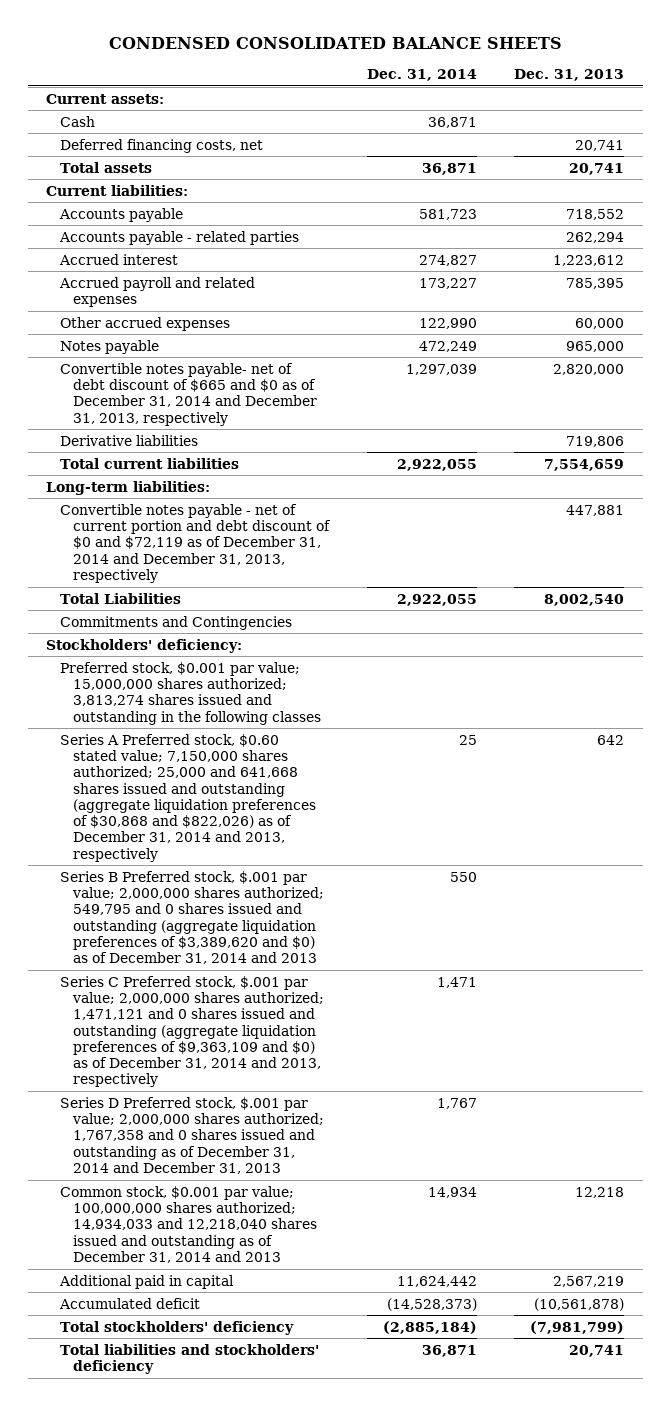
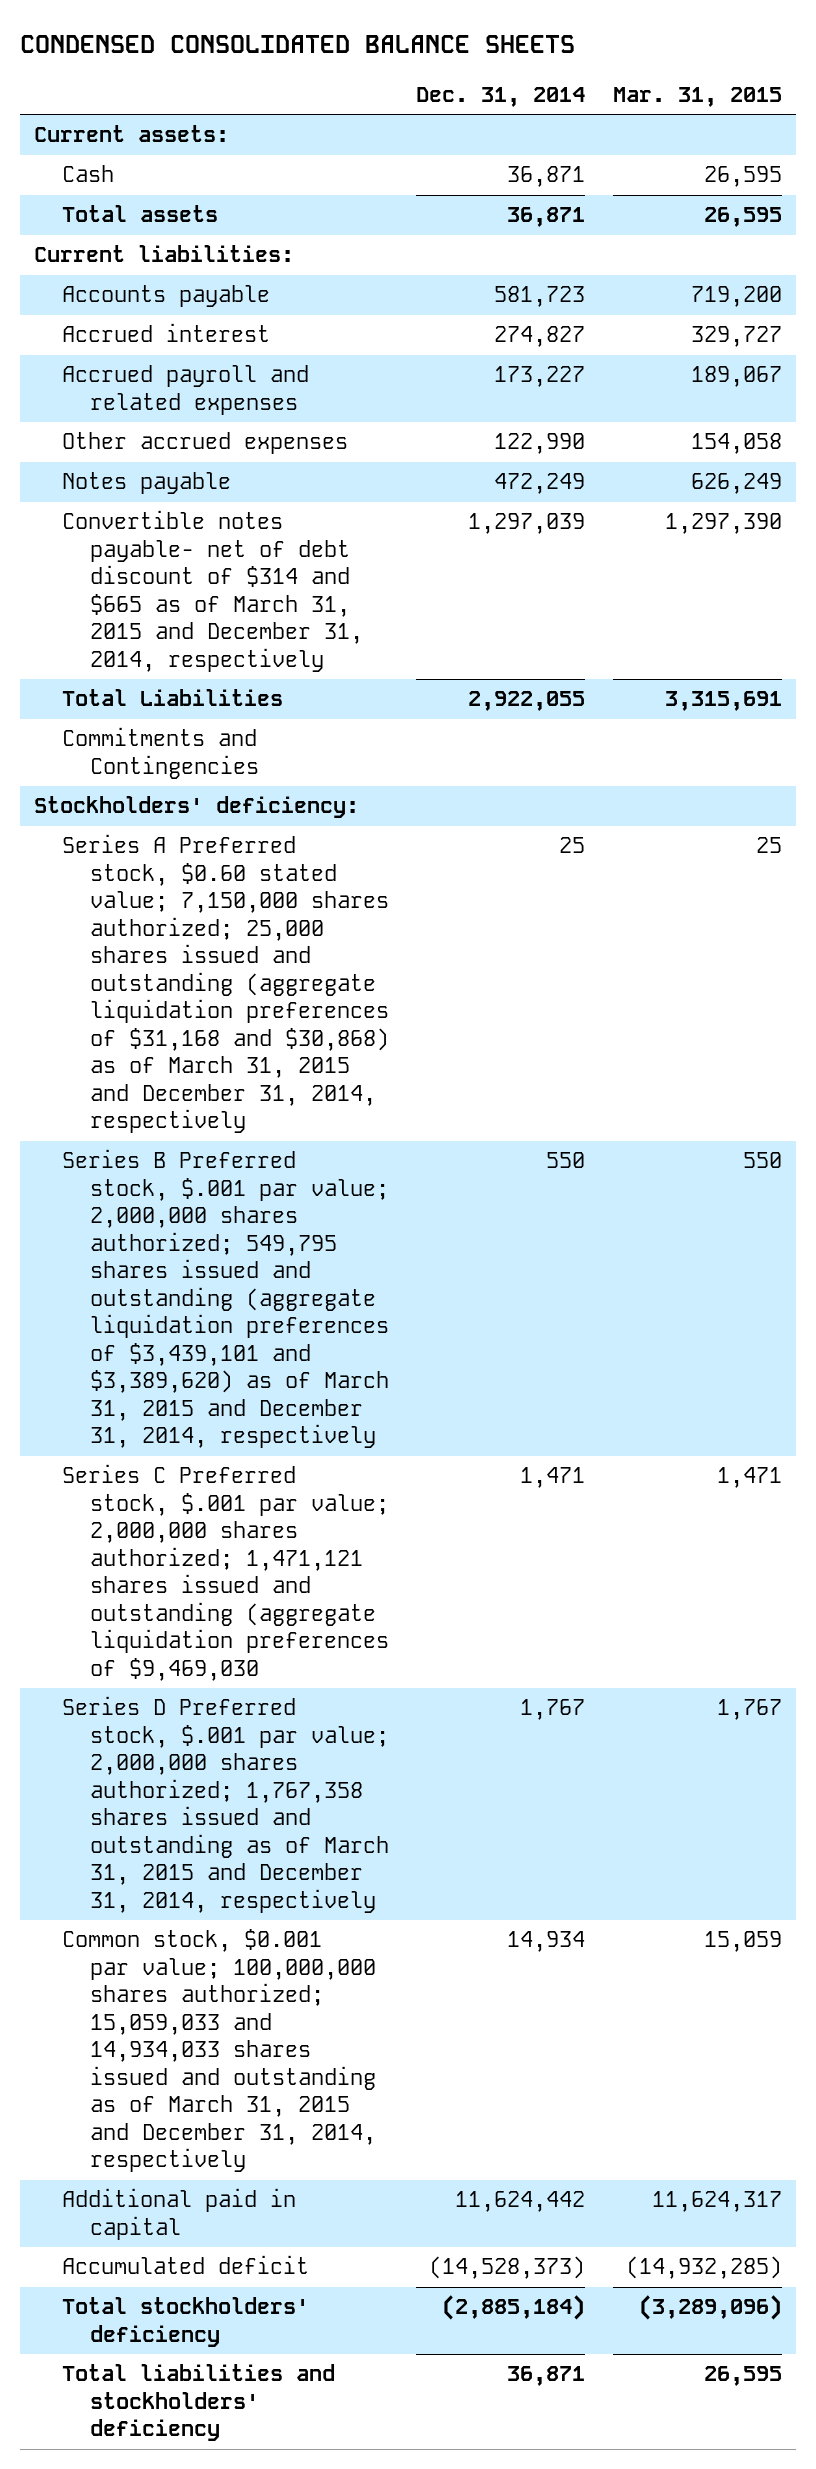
- | Dec. 31, 2014 | Dec. 31, 2013
+ | Dec. 31, 2014 | Mar. 31, 2015
- Deferred financing costs, net | | 20,741
- Accounts payable - related parties | | 262,294
- Convertible notes payable- net of debt discount of $665 and $0 as of December 31, 2014 and December 31, 2013, respectively | 1,297,039 | 2,820,000
- Derivative liabilities | | 719,806
- Total current liabilities | 2,922,055 | 7,554,659
- Long-term liabilities:
- Convertible notes payable - net of current portion and debt discount of $0 and $72,119 as of December 31, 2014 and December 31, 2013, respectively | | 447,881
+ Convertible notes payable- net of debt discount of $314 and $665 as of March 31, 2015 and December 31, 2014, respectively | 1,297,039 | 1,297,390
- Preferred stock, $0.001 par value; 15,000,000 shares authorized; 3,813,274 shares issued and outstanding in the following classes
- Series A Preferred stock, $0.60 stated value; 7,150,000 shares authorized; 25,000 and 641,668 shares issued and outstanding (aggregate liquidation preferences of $30,868 and $822,026) as of December 31, 2014 and 2013, respectively | 25 | 642
- Series B Preferred stock, $.001 par value; 2,000,000 shares authorized; 549,795 and 0 shares issued and outstanding (aggregate liquidation preferences of $3,389,620 and $0) as of December 31, 2014 and 2013 | 550 |
- Series C Preferred stock, $.001 par value; 2,000,000 shares authorized; 1,471,121 and 0 shares issued and outstanding (aggregate liquidation preferences of $9,363,109 and $0) as of December 31, 2014 and 2013, respectively | 1,471 |
- Series D Preferred stock, $.001 par value; 2,000,000 shares authorized; 1,767,358 and 0 shares issued and outstanding as of December 31, 2014 and December 31, 2013 | 1,767 |
- Common stock, $0.001 par value; 100,000,000 shares authorized; 14,934,033 and 12,218,040 shares issued and outstanding as of December 31, 2014 and 2013 | 14,934 | 12,218
+ Series A Preferred stock, $0.60 stated value; 7,150,000 shares authorized; 25,000 shares issued and outstanding (aggregate liquidation preferences of $31,168 and $30,868) as of March 31, 2015 and December 31, 2014, respectively | 25 | 25
+ Series B Preferred stock, $.001 par value; 2,000,000 shares authorized; 549,795 shares issued and outstanding (aggregate liquidation preferences of $3,439,101 and $3,389,620) as of March 31, 2015 and December 31, 2014, respectively | 550 | 550
+ Series C Preferred stock, $.001 par value; 2,000,000 shares authorized; 1,471,121 shares issued and outstanding (aggregate liquidation preferences of $9,469,030 | 1,471 | 1,471
+ Series D Preferred stock, $.001 par value; 2,000,000 shares authorized; 1,767,358 shares issued and outstanding as of March 31, 2015 and December 31, 2014, respectively | 1,767 | 1,767
+ Common stock, $0.001 par value; 100,000,000 shares authorized; 15,059,033 and 14,934,033 shares issued and outstanding as of March 31, 2015 and December 31, 2014, respectively | 14,934 | 15,059

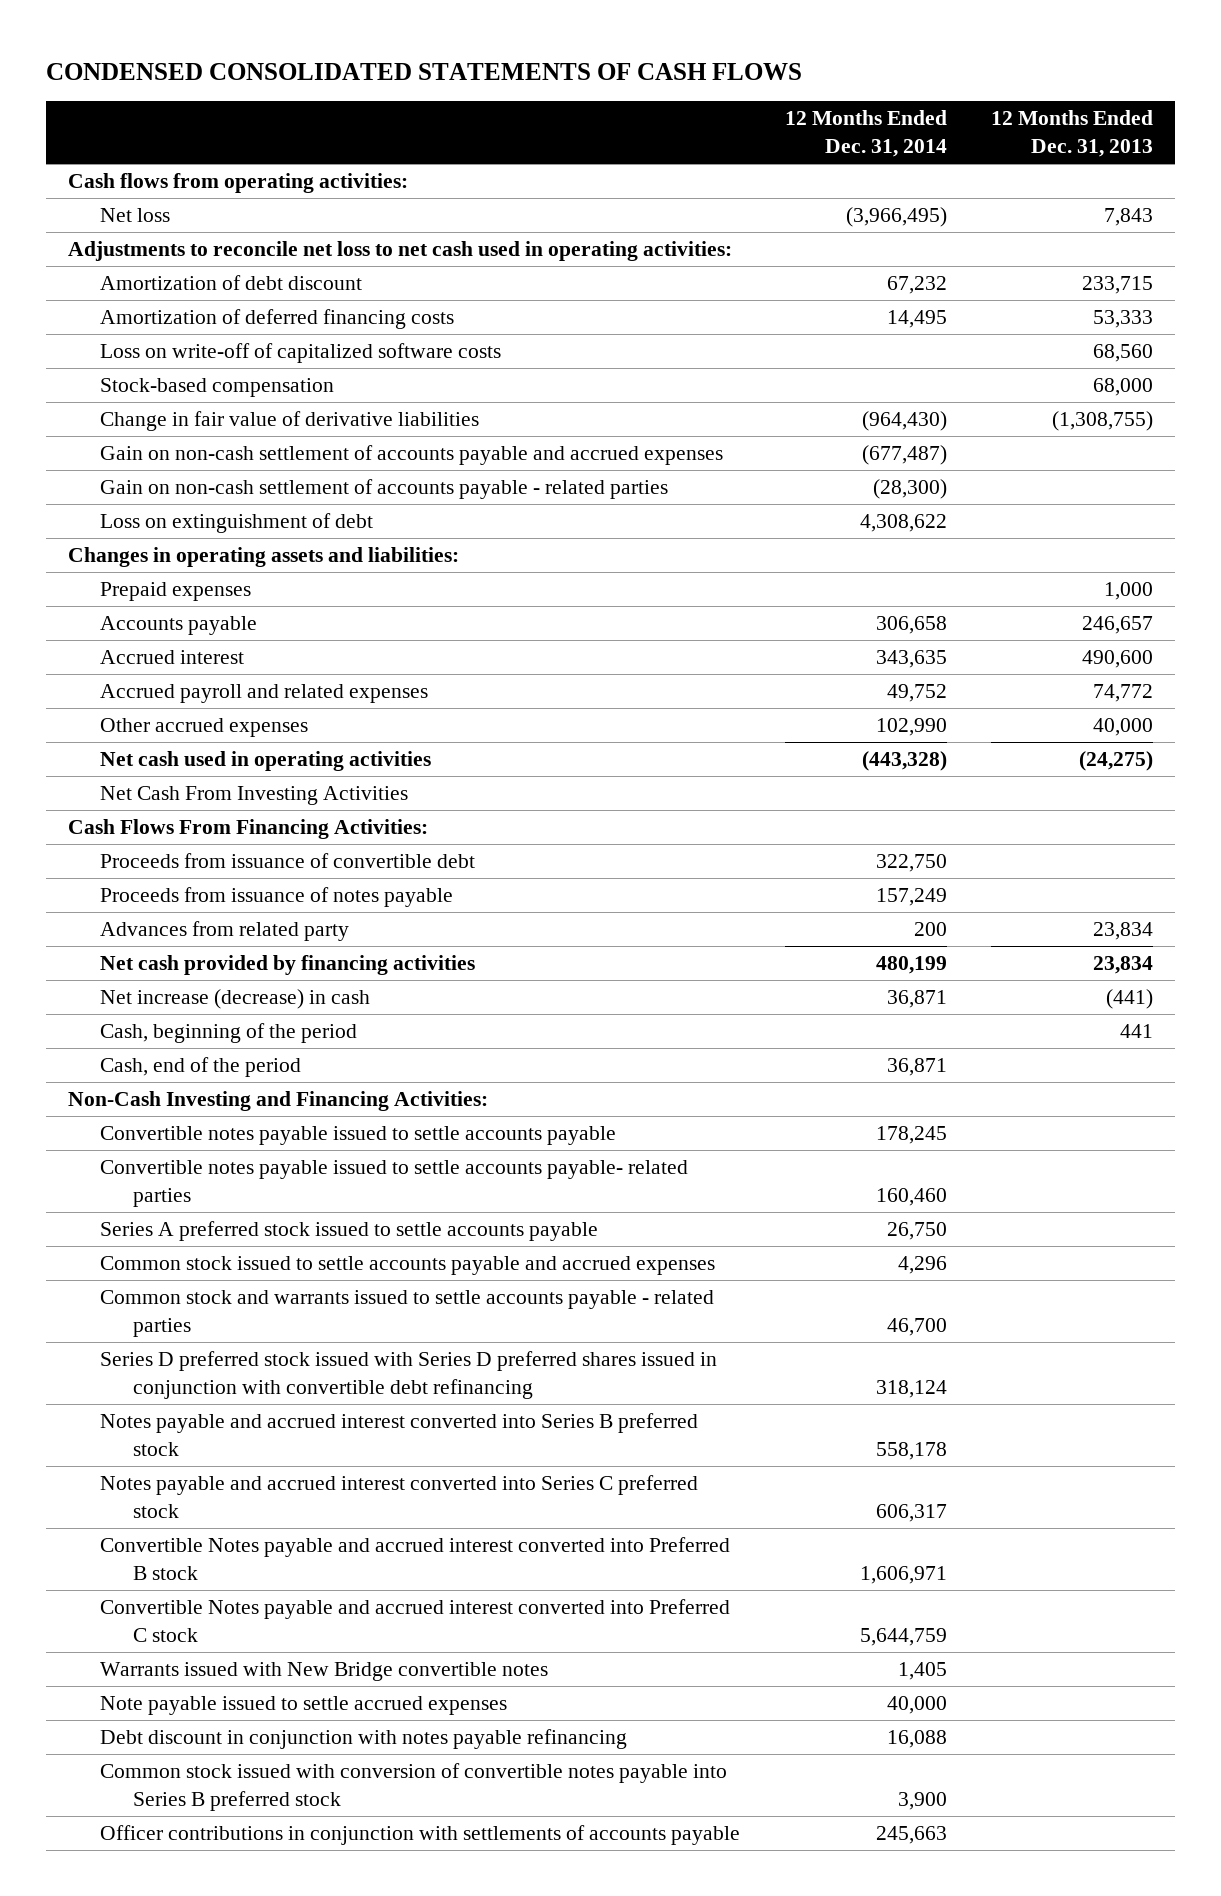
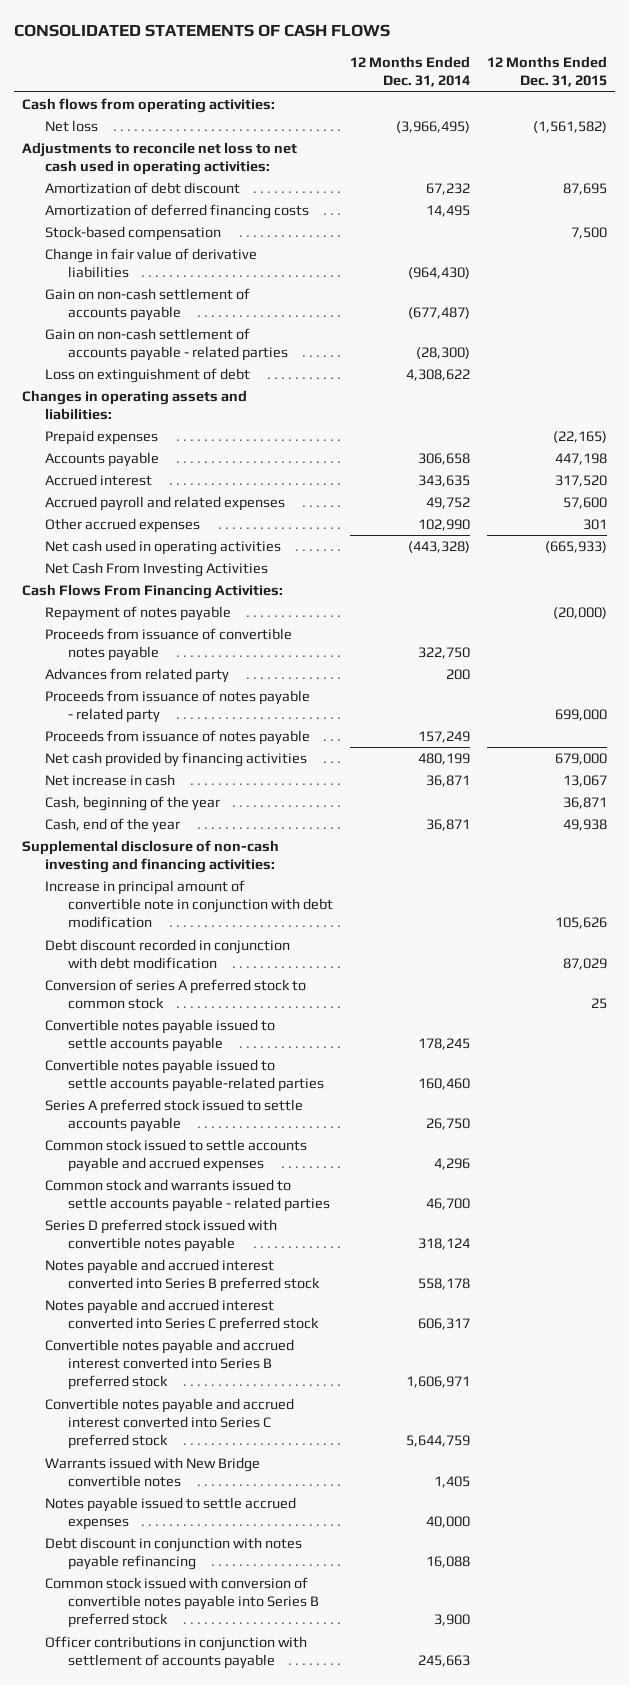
- CONDENSED CONSOLIDATED STATEMENTS OF CASH FLOWS
+ CONSOLIDATED STATEMENTS OF CASH FLOWS
- | 12 Months Ended Dec. 31, 2014 | 12 Months Ended Dec. 31, 2013
+ | 12 Months Ended Dec. 31, 2014 | 12 Months Ended Dec. 31, 2015
- Loss on write-off of capitalized software costs | | 68,560
- Gain on non-cash settlement of accounts payable and accrued expenses | (677,487) |
+ Gain on non-cash settlement of accounts payable | (677,487) |
- Proceeds from issuance of convertible debt | 322,750 |
+ Repayment of notes payable | | (20,000)
+ Proceeds from issuance of convertible notes payable | 322,750 |
+ Proceeds from issuance of notes payable - related party | | 699,000
moved down: Proceeds from issuance of notes payable | 157,249 |
- Net increase (decrease) in cash | 36,871 | (441)
- Cash, beginning of the period | | 441
- Cash, end of the period | 36,871 |
- Non-Cash Investing and Financing Activities:
+ Net increase in cash | 36,871 | 13,067
+ Cash, beginning of the year | | 36,871
+ Cash, end of the year | 36,871 | 49,938
+ Supplemental disclosure of non-cash investing and financing activities:
+ Increase in principal amount of convertible note in conjunction with debt modification | | 105,626
+ Debt discount recorded in conjunction with debt modification | | 87,029
+ Conversion of series A preferred stock to common stock | | 25
- Convertible notes payable issued to settle accounts payable- related parties | 160,460 |
+ Convertible notes payable issued to settle accounts payable-related parties | 160,460 |
- Series D preferred stock issued with Series D preferred shares issued in conjunction with convertible debt refinancing | 318,124 |
+ Series D preferred stock issued with convertible notes payable | 318,124 |
- Convertible Notes payable and accrued interest converted into Preferred B stock | 1,606,971 |
- Convertible Notes payable and accrued interest converted into Preferred C stock | 5,644,759 |
+ Convertible notes payable and accrued interest converted into Series B preferred stock | 1,606,971 |
+ Convertible notes payable and accrued interest converted into Series C preferred stock | 5,644,759 |
- Note payable issued to settle accrued expenses | 40,000 |
+ Notes payable issued to settle accrued expenses | 40,000 |
- Officer contributions in conjunction with settlements of accounts payable | 245,663 |
+ Officer contributions in conjunction with settlement of accounts payable | 245,663 |

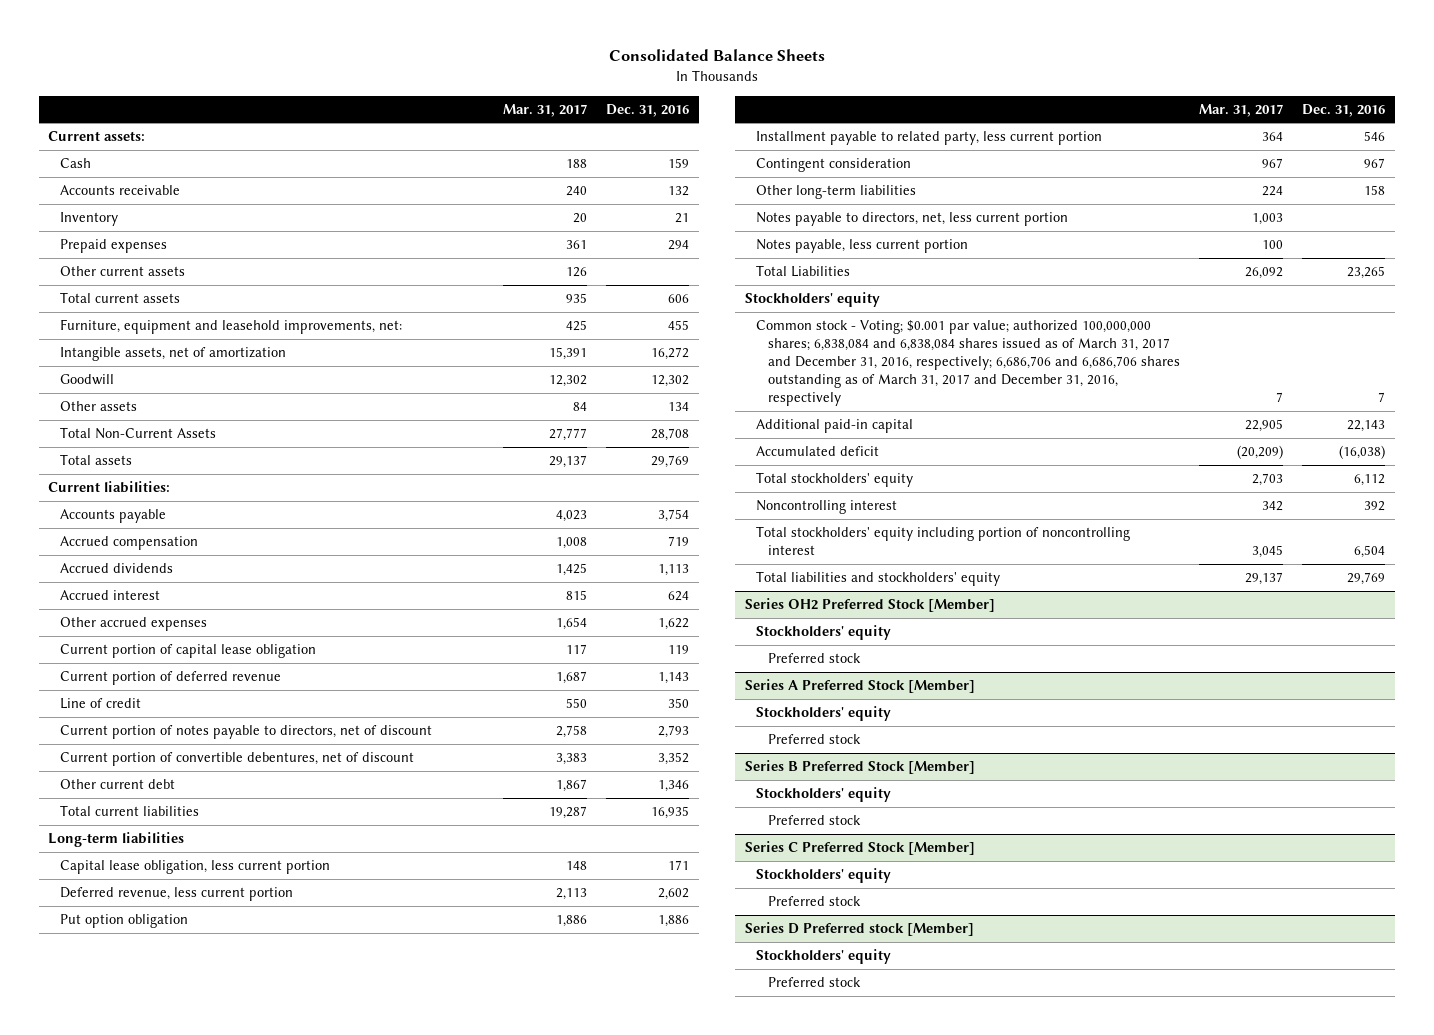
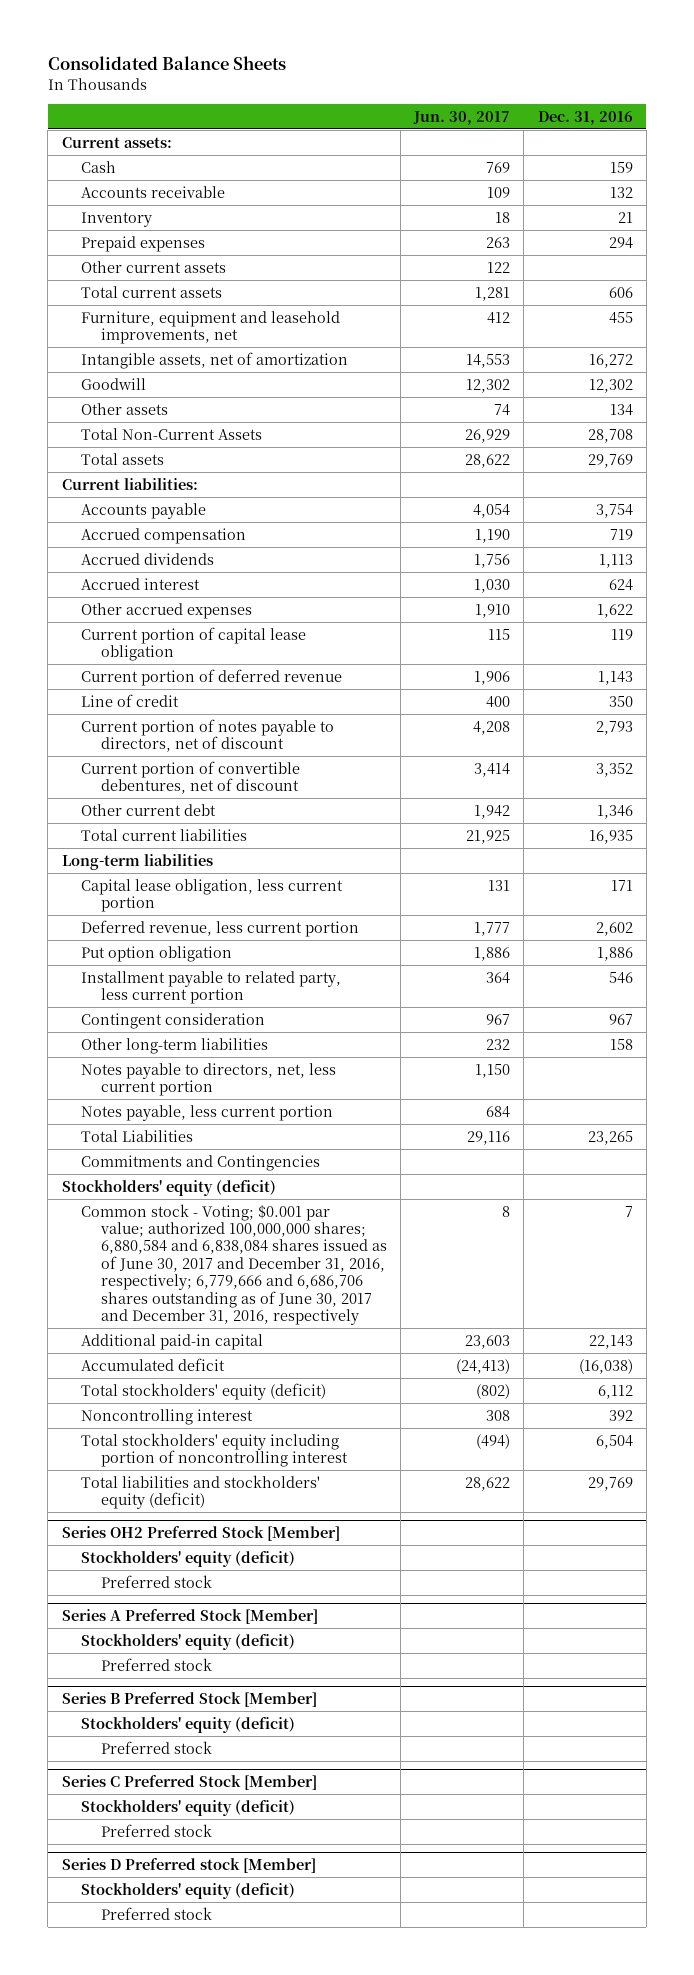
- | Mar. 31, 2017 | Dec. 31, 2016
+ | Jun. 30, 2017 | Dec. 31, 2016
- Furniture, equipment and leasehold improvements, net: | 425 | 455
+ Furniture, equipment and leasehold improvements, net | 412 | 455
- Stockholders' equity
- Common stock - Voting; $0.001 par value; authorized 100,000,000 shares; 6,838,084 and 6,838,084 shares issued as of March 31, 2017 and December 31, 2016, respectively; 6,686,706 and 6,686,706 shares outstanding as of March 31, 2017 and December 31, 2016, respectively | 7 | 7
+ Commitments and Contingencies
+ Stockholders' equity (deficit)
+ Common stock - Voting; $0.001 par value; authorized 100,000,000 shares; 6,880,584 and 6,838,084 shares issued as of June 30, 2017 and December 31, 2016, respectively; 6,779,666 and 6,686,706 shares outstanding as of June 30, 2017 and December 31, 2016, respectively | 8 | 7
- Total stockholders' equity | 2,703 | 6,112
+ Total stockholders' equity (deficit) | (802) | 6,112
- Total liabilities and stockholders' equity | 29,137 | 29,769
+ Total liabilities and stockholders' equity (deficit) | 28,622 | 29,769
@ Series OH2 Preferred Stock [Member]
- Stockholders' equity
+ Stockholders' equity (deficit)
@ Series A Preferred Stock [Member]
- Stockholders' equity
+ Stockholders' equity (deficit)
@ Series B Preferred Stock [Member]
- Stockholders' equity
+ Stockholders' equity (deficit)
@ Series C Preferred Stock [Member]
- Stockholders' equity
+ Stockholders' equity (deficit)
@ Series D Preferred stock [Member]
- Stockholders' equity
+ Stockholders' equity (deficit)

